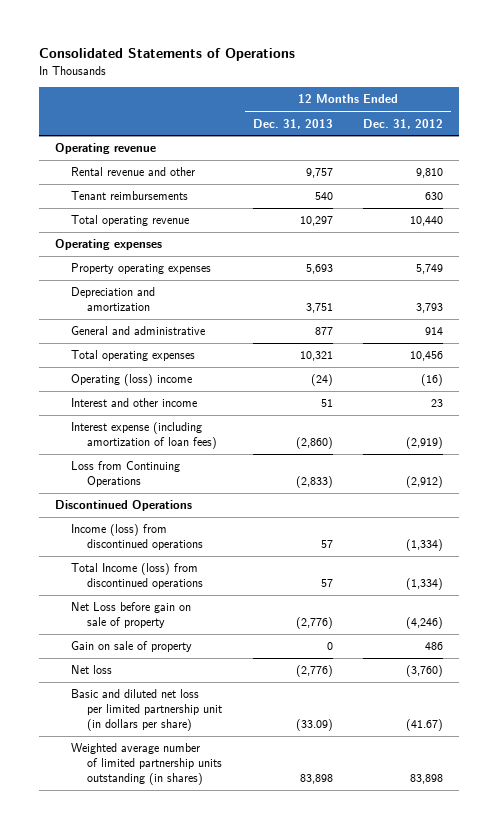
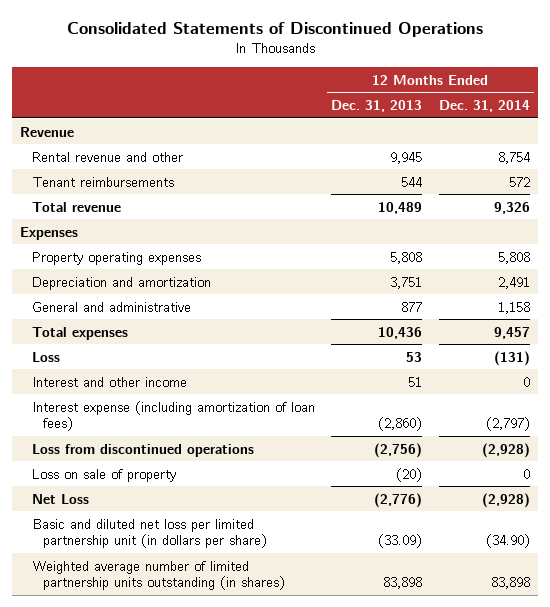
- Consolidated Statements of Operations
+ Consolidated Statements of Discontinued Operations
- | 12 Months Ended Dec. 31, 2013 | 12 Months Ended Dec. 31, 2012
+ | 12 Months Ended Dec. 31, 2013 | 12 Months Ended Dec. 31, 2014
- Operating revenue
- Rental revenue and other | 9,757 | 9,810
- Tenant reimbursements | 540 | 630
- Total operating revenue | 10,297 | 10,440
- Operating expenses
- Property operating expenses | 5,693 | 5,749
+ Revenue
+ Rental revenue and other | 9,945 | 8,754
+ Tenant reimbursements | 544 | 572
+ Total revenue | 10,489 | 9,326
+ Expenses
+ Property operating expenses | 5,808 | 5,808
- Total operating expenses | 10,321 | 10,456
- Operating (loss) income | (24) | (16)
+ Total expenses | 10,436 | 9,457
+ Loss | 53 | (131)
- Loss from Continuing Operations | (2,833) | (2,912)
- Discontinued Operations
- Income (loss) from discontinued operations | 57 | (1,334)
- Total Income (loss) from discontinued operations | 57 | (1,334)
- Net Loss before gain on sale of property | (2,776) | (4,246)
- Gain on sale of property | 0 | 486
- Net loss | (2,776) | (3,760)
+ Loss from discontinued operations | (2,756) | (2,928)
+ Loss on sale of property | (20) | 0
+ Net Loss | (2,776) | (2,928)

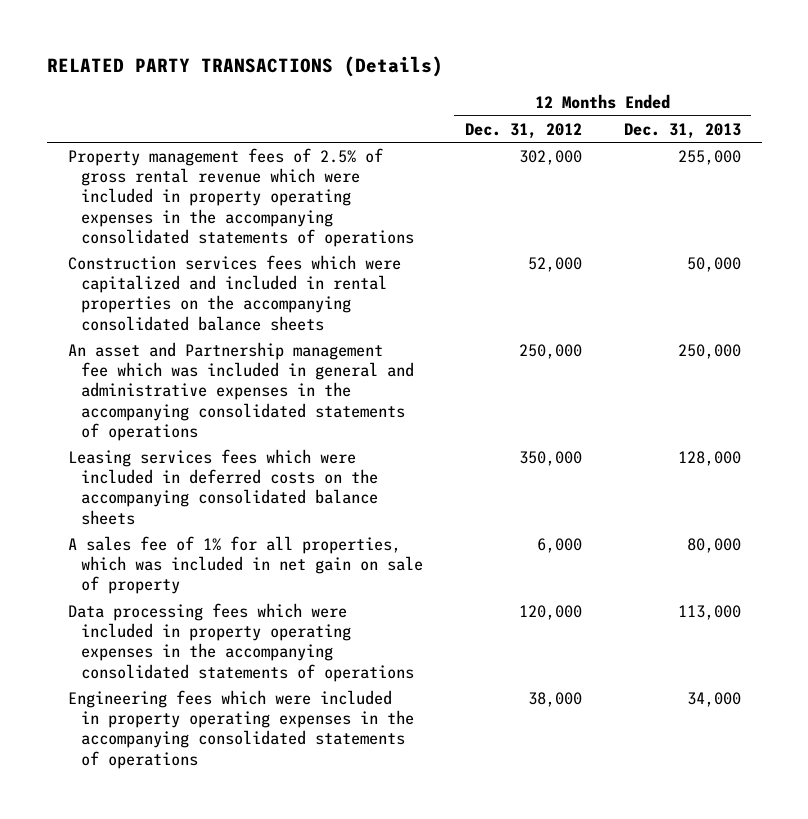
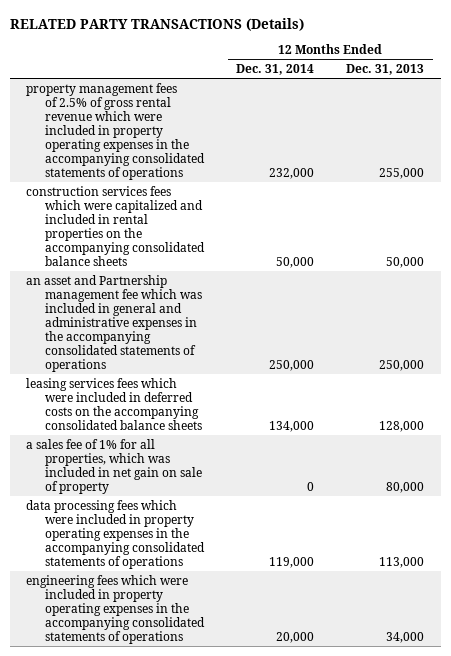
- | 12 Months Ended Dec. 31, 2012 | 12 Months Ended Dec. 31, 2013
+ | 12 Months Ended Dec. 31, 2014 | 12 Months Ended Dec. 31, 2013
- Property management fees of 2.5% of gross rental revenue which were included in property operating expenses in the accompanying consolidated statements of operations | 302,000 | 255,000
- Construction services fees which were capitalized and included in rental properties on the accompanying consolidated balance sheets | 52,000 | 50,000
- An asset and Partnership management fee which was included in general and administrative expenses in the accompanying consolidated statements of operations | 250,000 | 250,000
- Leasing services fees which were included in deferred costs on the accompanying consolidated balance sheets | 350,000 | 128,000
- A sales fee of 1% for all properties, which was included in net gain on sale of property | 6,000 | 80,000
- Data processing fees which were included in property operating expenses in the accompanying consolidated statements of operations | 120,000 | 113,000
- Engineering fees which were included in property operating expenses in the accompanying consolidated statements of operations | 38,000 | 34,000
+ property management fees of 2.5% of gross rental revenue which were included in property operating expenses in the accompanying consolidated statements of operations | 232,000 | 255,000
+ construction services fees which were capitalized and included in rental properties on the accompanying consolidated balance sheets | 50,000 | 50,000
+ an asset and Partnership management fee which was included in general and administrative expenses in the accompanying consolidated statements of operations | 250,000 | 250,000
+ leasing services fees which were included in deferred costs on the accompanying consolidated balance sheets | 134,000 | 128,000
+ a sales fee of 1% for all properties, which was included in net gain on sale of property | 0 | 80,000
+ data processing fees which were included in property operating expenses in the accompanying consolidated statements of operations | 119,000 | 113,000
+ engineering fees which were included in property operating expenses in the accompanying consolidated statements of operations | 20,000 | 34,000

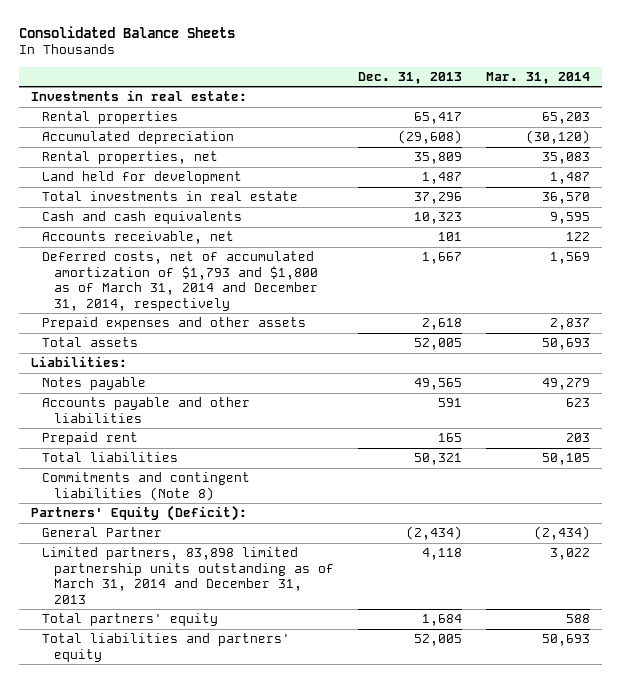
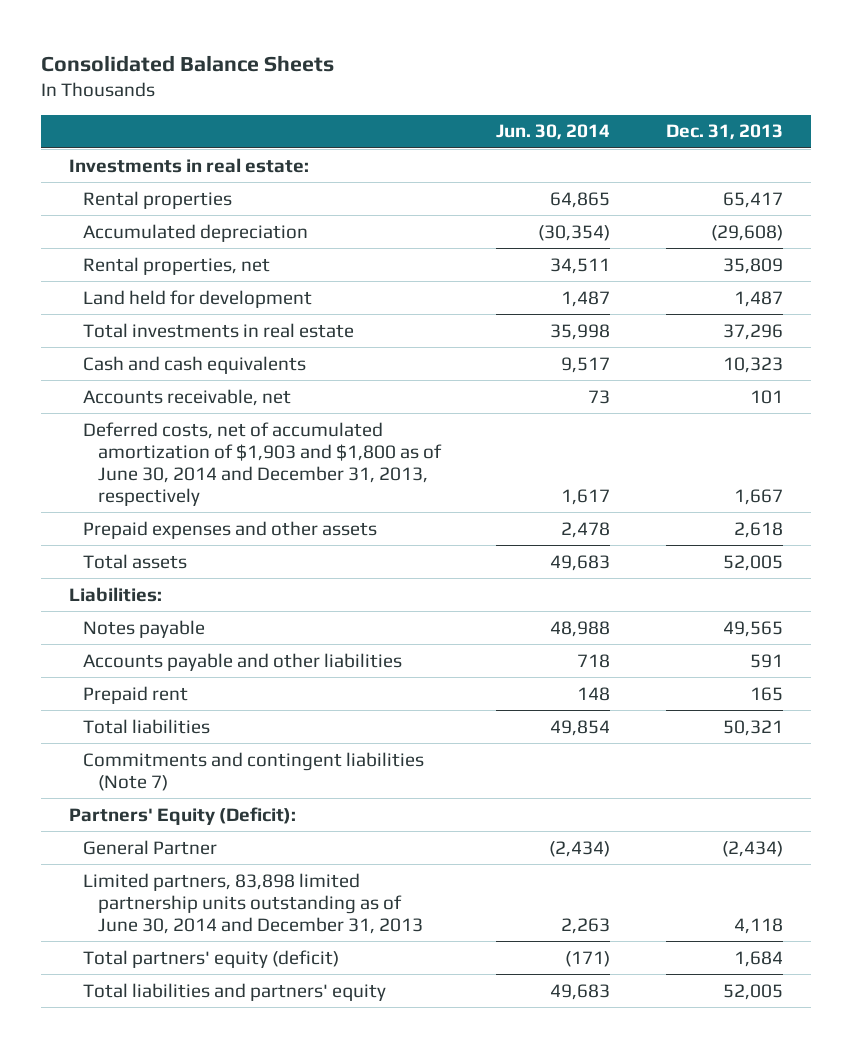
- | Dec. 31, 2013 | Mar. 31, 2014
+ | Jun. 30, 2014 | Dec. 31, 2013
- Deferred costs, net of accumulated amortization of $1,793 and $1,800 as of March 31, 2014 and December 31, 2014, respectively | 1,667 | 1,569
+ Deferred costs, net of accumulated amortization of $1,903 and $1,800 as of June 30, 2014 and December 31, 2013, respectively | 1,617 | 1,667
- Commitments and contingent liabilities (Note 8)
+ Commitments and contingent liabilities (Note 7)
- Limited partners, 83,898 limited partnership units outstanding as of March 31, 2014 and December 31, 2013 | 4,118 | 3,022
- Total partners' equity | 1,684 | 588
+ Limited partners, 83,898 limited partnership units outstanding as of June 30, 2014 and December 31, 2013 | 2,263 | 4,118
+ Total partners' equity (deficit) | (171) | 1,684

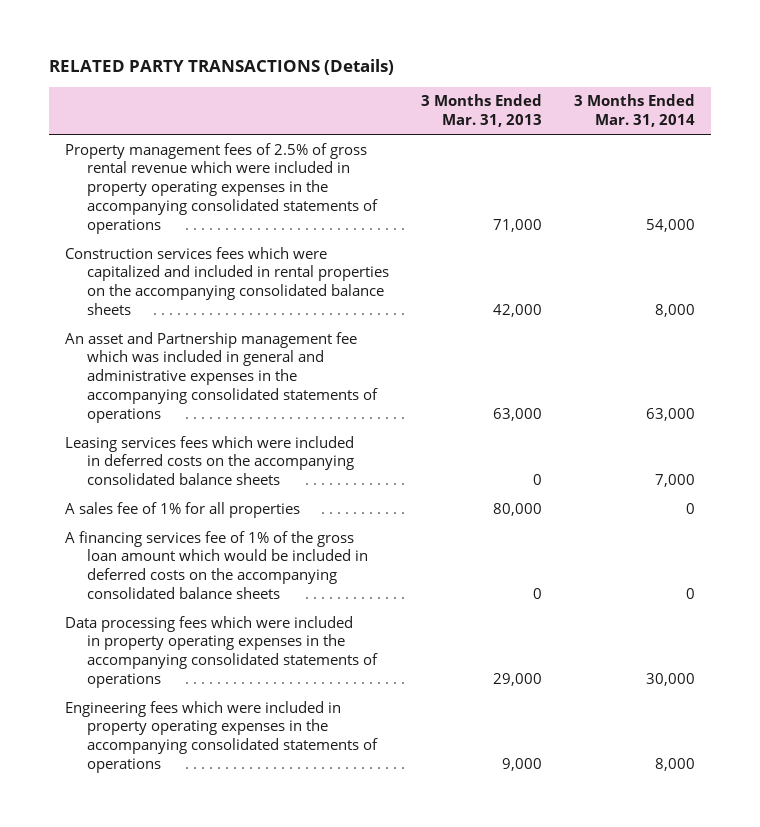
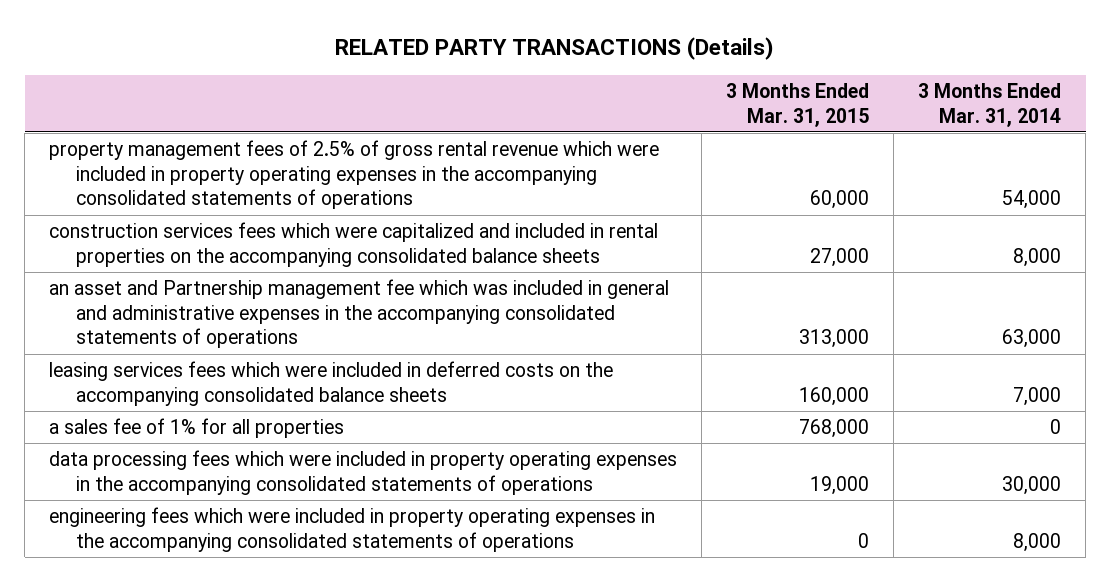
- | 3 Months Ended Mar. 31, 2013 | 3 Months Ended Mar. 31, 2014
+ | 3 Months Ended Mar. 31, 2015 | 3 Months Ended Mar. 31, 2014
- Property management fees of 2.5% of gross rental revenue which were included in property operating expenses in the accompanying consolidated statements of operations | 71,000 | 54,000
- Construction services fees which were capitalized and included in rental properties on the accompanying consolidated balance sheets | 42,000 | 8,000
- An asset and Partnership management fee which was included in general and administrative expenses in the accompanying consolidated statements of operations | 63,000 | 63,000
- Leasing services fees which were included in deferred costs on the accompanying consolidated balance sheets | 0 | 7,000
- A sales fee of 1% for all properties | 80,000 | 0
- A financing services fee of 1% of the gross loan amount which would be included in deferred costs on the accompanying consolidated balance sheets | 0 | 0
- Data processing fees which were included in property operating expenses in the accompanying consolidated statements of operations | 29,000 | 30,000
- Engineering fees which were included in property operating expenses in the accompanying consolidated statements of operations | 9,000 | 8,000
+ property management fees of 2.5% of gross rental revenue which were included in property operating expenses in the accompanying consolidated statements of operations | 60,000 | 54,000
+ construction services fees which were capitalized and included in rental properties on the accompanying consolidated balance sheets | 27,000 | 8,000
+ an asset and Partnership management fee which was included in general and administrative expenses in the accompanying consolidated statements of operations | 313,000 | 63,000
+ leasing services fees which were included in deferred costs on the accompanying consolidated balance sheets | 160,000 | 7,000
+ a sales fee of 1% for all properties | 768,000 | 0
+ data processing fees which were included in property operating expenses in the accompanying consolidated statements of operations | 19,000 | 30,000
+ engineering fees which were included in property operating expenses in the accompanying consolidated statements of operations | 0 | 8,000

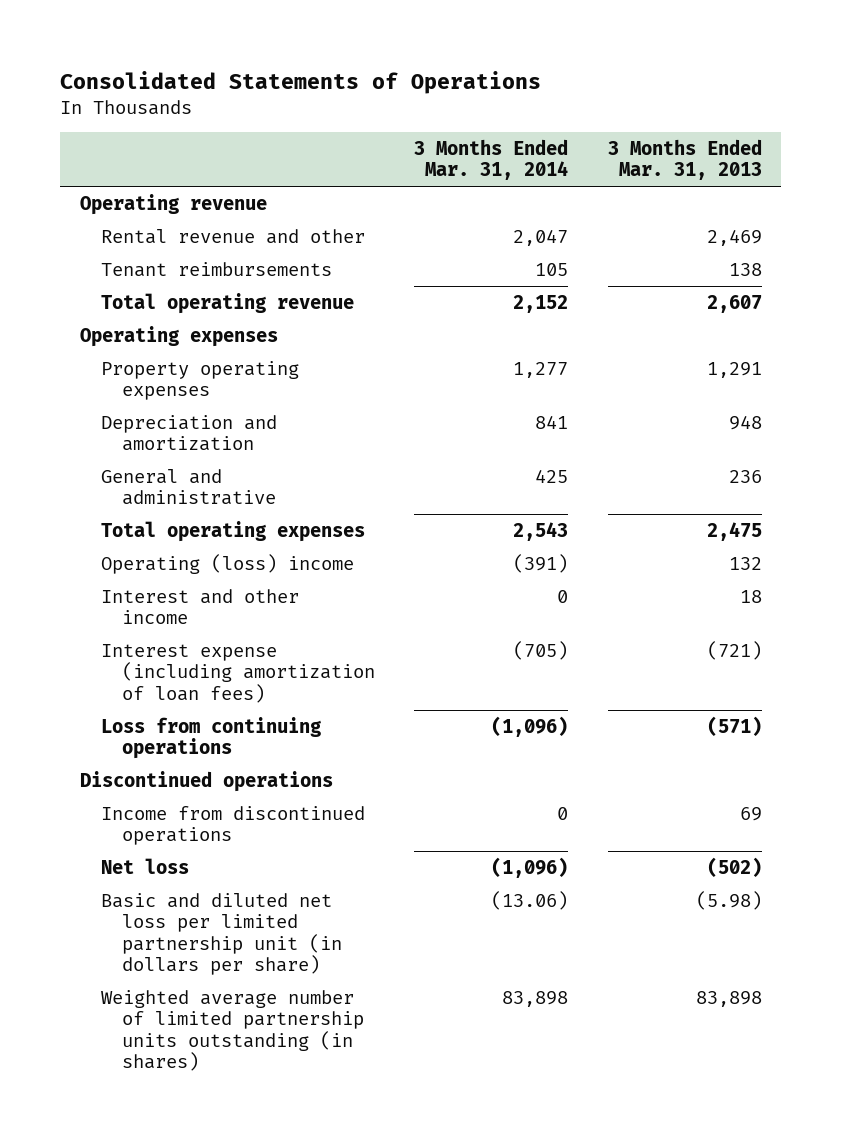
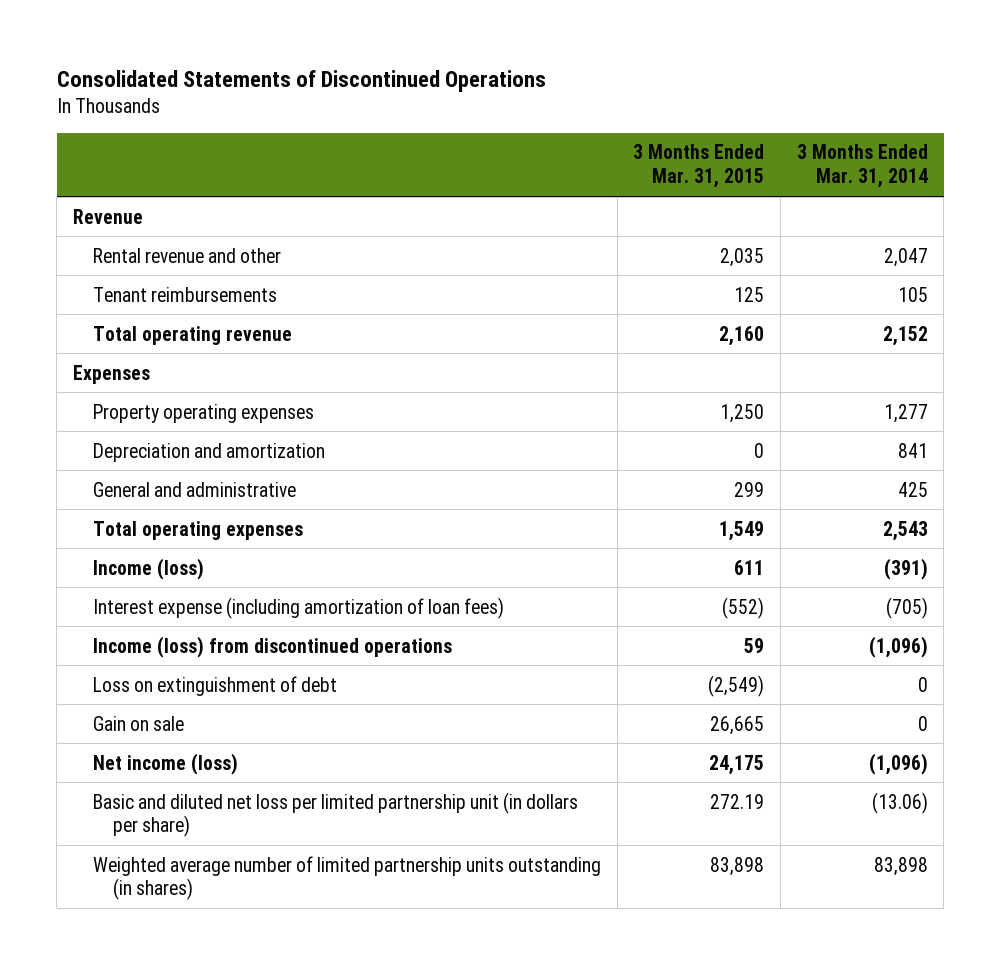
- Consolidated Statements of Operations
+ Consolidated Statements of Discontinued Operations
- | 3 Months Ended Mar. 31, 2014 | 3 Months Ended Mar. 31, 2013
+ | 3 Months Ended Mar. 31, 2015 | 3 Months Ended Mar. 31, 2014
- Operating revenue
+ Revenue
- Operating expenses
+ Expenses
- Operating (loss) income | (391) | 132
- Interest and other income | 0 | 18
+ Income (loss) | 611 | (391)
- Loss from continuing operations | (1,096) | (571)
- Discontinued operations
- Income from discontinued operations | 0 | 69
- Net loss | (1,096) | (502)
+ Income (loss) from discontinued operations | 59 | (1,096)
+ Loss on extinguishment of debt | (2,549) | 0
+ Gain on sale | 26,665 | 0
+ Net income (loss) | 24,175 | (1,096)

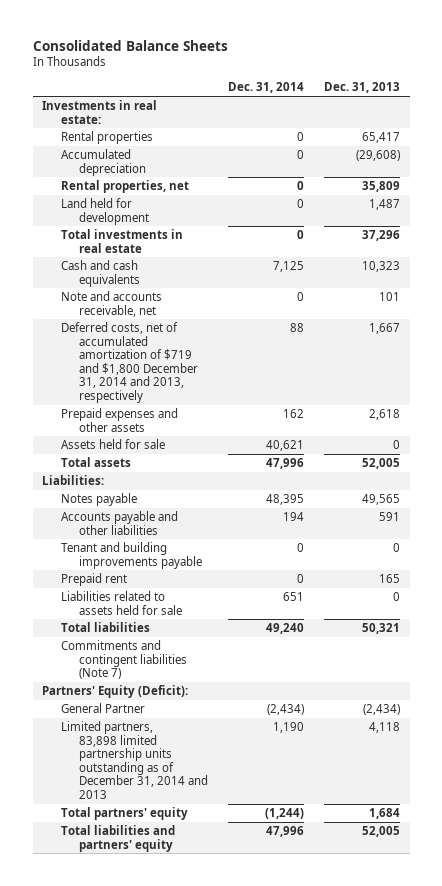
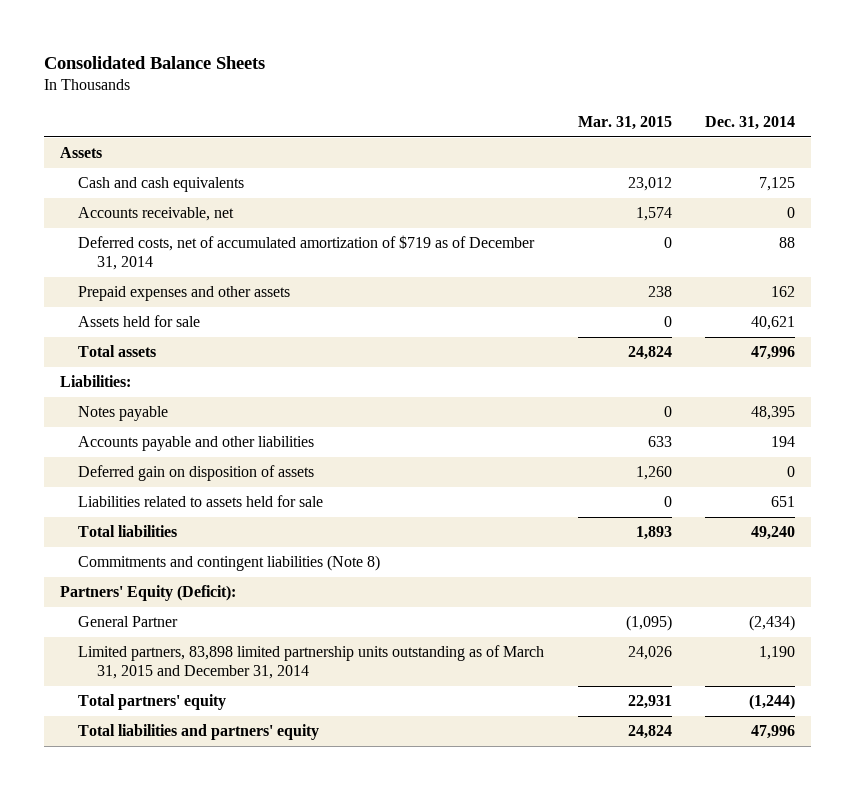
- | Dec. 31, 2014 | Dec. 31, 2013
+ | Mar. 31, 2015 | Dec. 31, 2014
- Investments in real estate:
- Rental properties | 0 | 65,417
- Accumulated depreciation | 0 | (29,608)
- Rental properties, net | 0 | 35,809
- Land held for development | 0 | 1,487
- Total investments in real estate | 0 | 37,296
+ Assets
- Note and accounts receivable, net | 0 | 101
- Deferred costs, net of accumulated amortization of $719 and $1,800 December 31, 2014 and 2013, respectively | 88 | 1,667
+ Accounts receivable, net | 1,574 | 0
+ Deferred costs, net of accumulated amortization of $719 as of December 31, 2014 | 0 | 88
- Tenant and building improvements payable | 0 | 0
- Prepaid rent | 0 | 165
+ Deferred gain on disposition of assets | 1,260 | 0
- Commitments and contingent liabilities (Note 7)
+ Commitments and contingent liabilities (Note 8)
- Limited partners, 83,898 limited partnership units outstanding as of December 31, 2014 and 2013 | 1,190 | 4,118
+ Limited partners, 83,898 limited partnership units outstanding as of March 31, 2015 and December 31, 2014 | 24,026 | 1,190

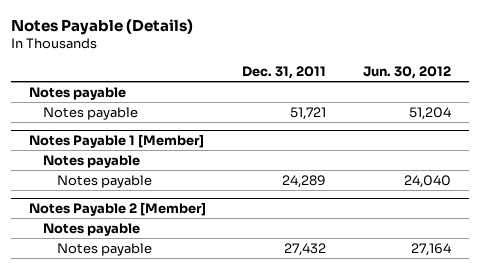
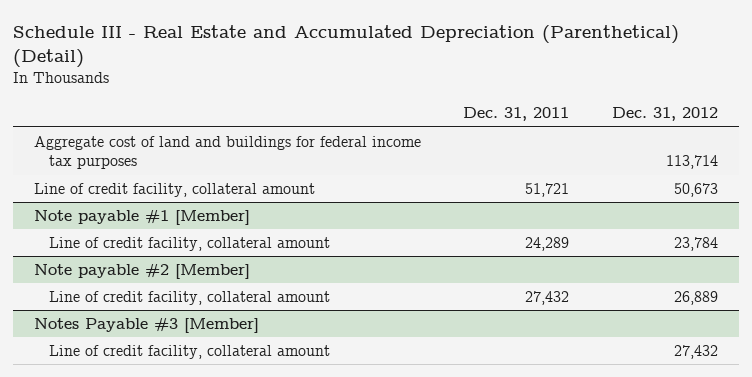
- Notes Payable (Details)
+ Schedule III - Real Estate and Accumulated Depreciation (Parenthetical) (Detail)
- | Dec. 31, 2011 | Jun. 30, 2012
+ | Dec. 31, 2011 | Dec. 31, 2012
- Notes payable
- Notes payable | 51,721 | 51,204
- Notes Payable 1 [Member]
- Notes payable
- Notes payable | 24,289 | 24,040
- Notes Payable 2 [Member]
- Notes payable
- Notes payable | 27,432 | 27,164
+ Aggregate cost of land and buildings for federal income tax purposes | | 113,714
+ Line of credit facility, collateral amount | 51,721 | 50,673
+ Note payable #1 [Member]
+ Line of credit facility, collateral amount | 24,289 | 23,784
+ Note payable #2 [Member]
+ Line of credit facility, collateral amount | 27,432 | 26,889
+ Notes Payable #3 [Member]
+ Line of credit facility, collateral amount | | 27,432

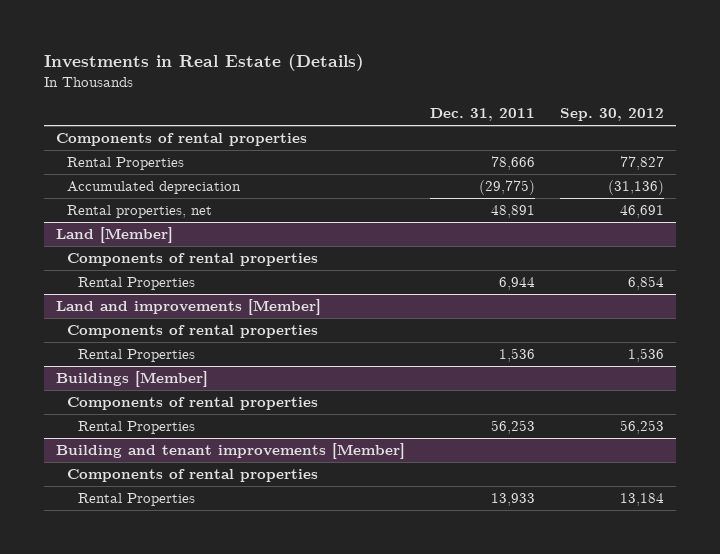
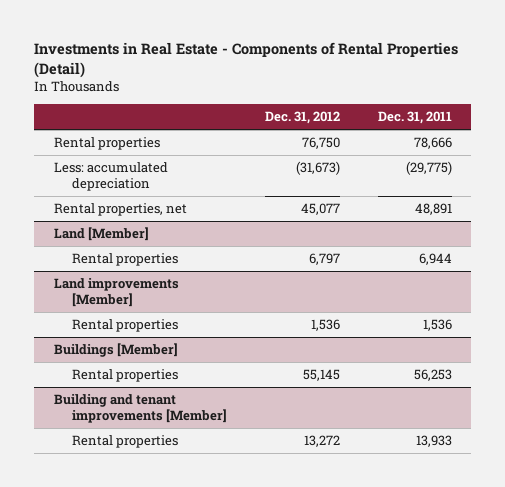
- Investments in Real Estate (Details)
+ Investments in Real Estate - Components of Rental Properties (Detail)
- | Dec. 31, 2011 | Sep. 30, 2012
+ | Dec. 31, 2012 | Dec. 31, 2011
- Components of rental properties
- Rental Properties | 78,666 | 77,827
- Accumulated depreciation | (29,775) | (31,136)
+ Rental properties | 76,750 | 78,666
+ Less: accumulated depreciation | (31,673) | (29,775)
@ Land [Member]
- Components of rental properties
- Rental Properties | 6,944 | 6,854
- Land and improvements [Member]
- Components of rental properties
- Rental Properties | 1,536 | 1,536
@ Land [Member]
+ Rental properties | 6,797 | 6,944
+ Land improvements [Member]
+ Rental properties | 1,536 | 1,536
@ Buildings [Member]
- Components of rental properties
- Rental Properties | 56,253 | 56,253
+ Rental properties | 55,145 | 56,253
@ Building and tenant improvements [Member]
- Components of rental properties
- Rental Properties | 13,933 | 13,184
+ Rental properties | 13,272 | 13,933

